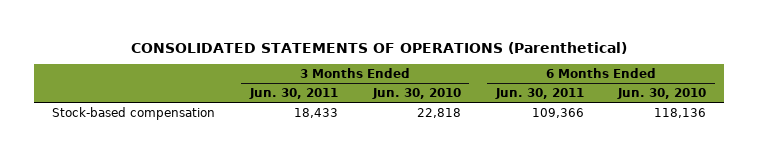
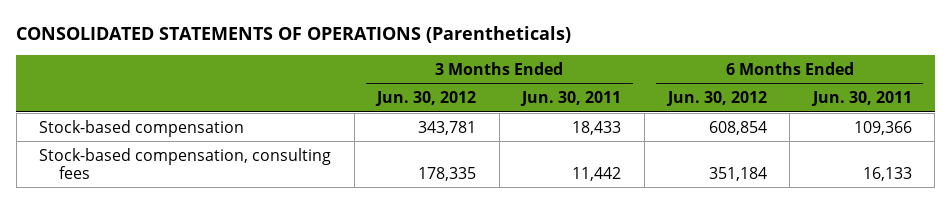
- CONSOLIDATED STATEMENTS OF OPERATIONS (Parenthetical)
+ CONSOLIDATED STATEMENTS OF OPERATIONS (Parentheticals)
- | 3 Months Ended Jun. 30, 2011 | 3 Months Ended Jun. 30, 2010 | 6 Months Ended Jun. 30, 2011 | 6 Months Ended Jun. 30, 2010
+ | 3 Months Ended Jun. 30, 2012 | 3 Months Ended Jun. 30, 2011 | 6 Months Ended Jun. 30, 2012 | 6 Months Ended Jun. 30, 2011
+ Stock-based compensation, consulting fees | 178,335 | 11,442 | 351,184 | 16,133

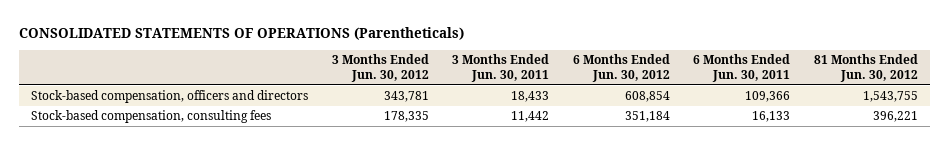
- | 3 Months Ended Jun. 30, 2012 | 3 Months Ended Jun. 30, 2011 | 6 Months Ended Jun. 30, 2012 | 6 Months Ended Jun. 30, 2011
+ | 3 Months Ended Jun. 30, 2012 | 3 Months Ended Jun. 30, 2011 | 6 Months Ended Jun. 30, 2012 | 6 Months Ended Jun. 30, 2011 | 81 Months Ended Jun. 30, 2012
- Stock-based compensation | 343,781 | 18,433 | 608,854 | 109,366
+ Stock-based compensation, officers and directors | 343,781 | 18,433 | 608,854 | 109,366 | 1,543,755

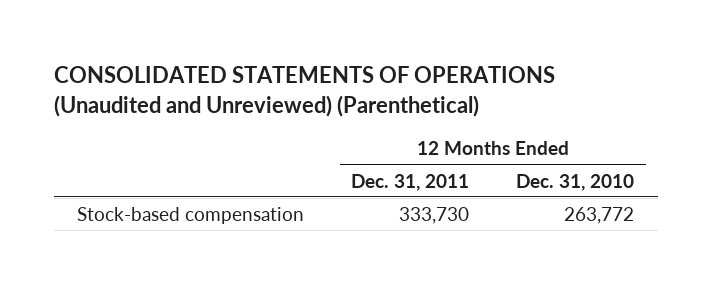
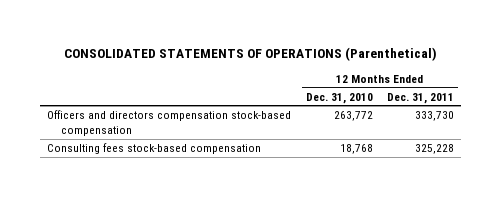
- CONSOLIDATED STATEMENTS OF OPERATIONS (Unaudited and Unreviewed) (Parenthetical)
+ CONSOLIDATED STATEMENTS OF OPERATIONS (Parenthetical)
- | 12 Months Ended Dec. 31, 2011 | 12 Months Ended Dec. 31, 2010
+ | 12 Months Ended Dec. 31, 2010 | 12 Months Ended Dec. 31, 2011
- Stock-based compensation | 333,730 | 263,772
+ Officers and directors compensation stock-based compensation | 263,772 | 333,730
+ Consulting fees stock-based compensation | 18,768 | 325,228

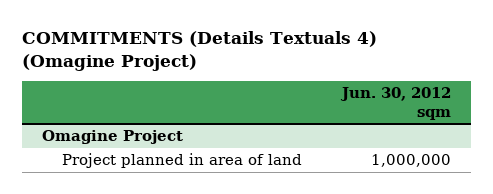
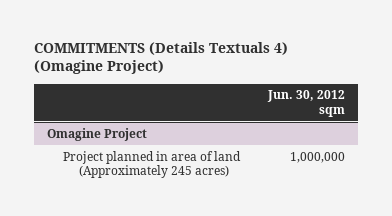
@ Omagine Project
- Project planned in area of land | 1,000,000
+ Project planned in area of land (Approximately 245 acres) | 1,000,000

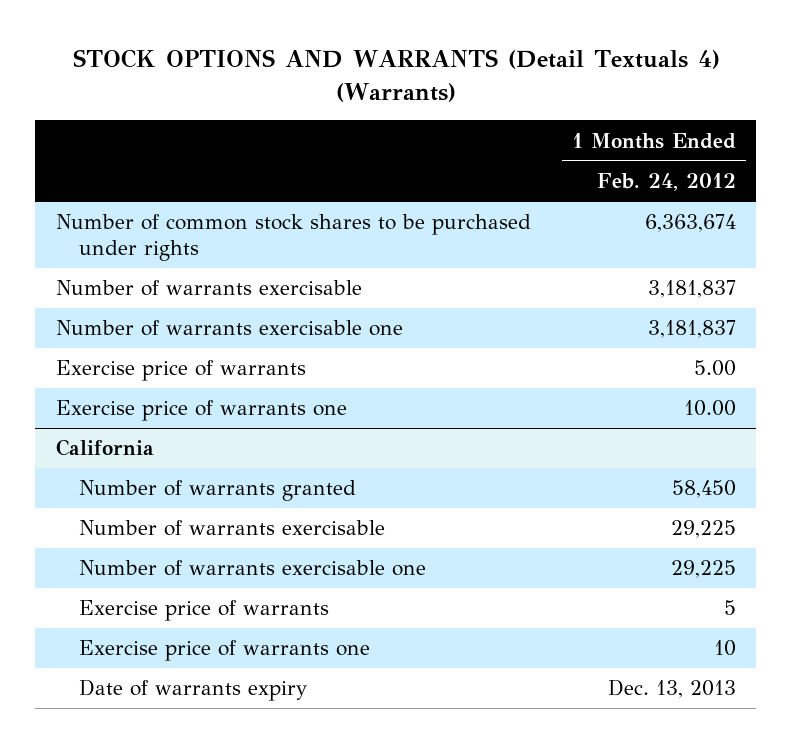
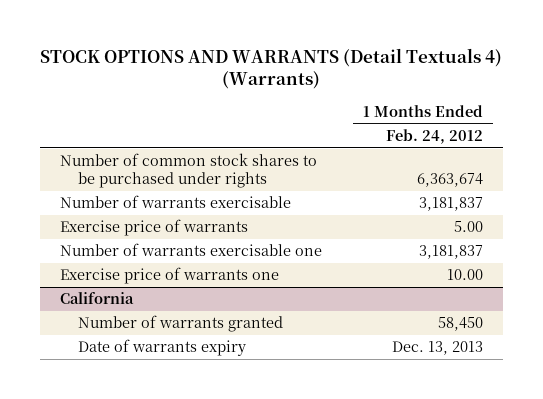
moved down: Number of warrants exercisable one | 3,181,837
@ California
- Number of warrants exercisable | 29,225
- Number of warrants exercisable one | 29,225
- Exercise price of warrants | 5
- Exercise price of warrants one | 10

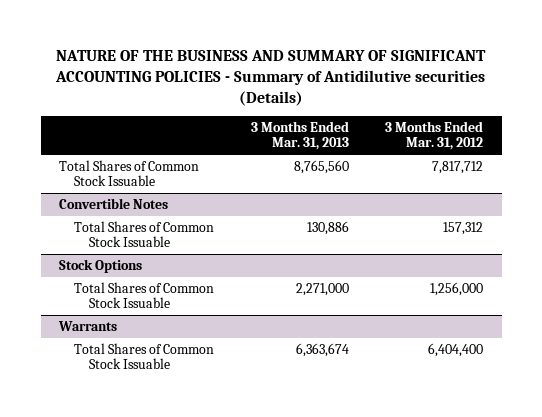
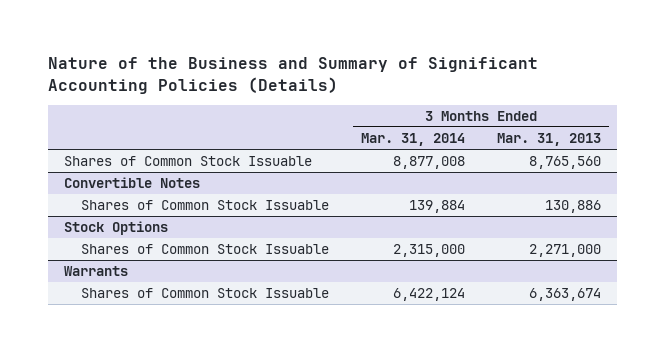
- NATURE OF THE BUSINESS AND SUMMARY OF SIGNIFICANT ACCOUNTING POLICIES - Summary of Antidilutive securities (Details)
+ Nature of the Business and Summary of Significant Accounting Policies (Details)
- | 3 Months Ended Mar. 31, 2013 | 3 Months Ended Mar. 31, 2012
+ | 3 Months Ended Mar. 31, 2014 | 3 Months Ended Mar. 31, 2013
- Total Shares of Common Stock Issuable | 8,765,560 | 7,817,712
+ Shares of Common Stock Issuable | 8,877,008 | 8,765,560
@ Convertible Notes
- Total Shares of Common Stock Issuable | 130,886 | 157,312
+ Shares of Common Stock Issuable | 139,884 | 130,886
@ Stock Options
- Total Shares of Common Stock Issuable | 2,271,000 | 1,256,000
+ Shares of Common Stock Issuable | 2,315,000 | 2,271,000
@ Warrants
- Total Shares of Common Stock Issuable | 6,363,674 | 6,404,400
+ Shares of Common Stock Issuable | 6,422,124 | 6,363,674

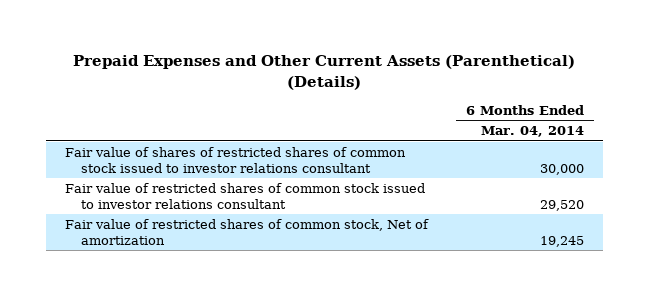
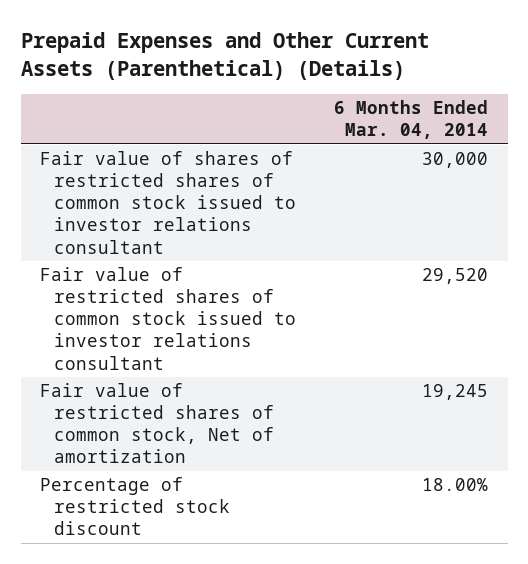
+ Percentage of restricted stock discount | 18.00%

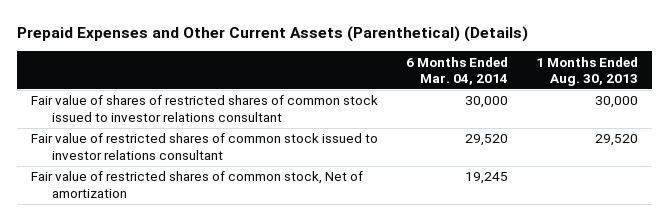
- | 6 Months Ended Mar. 04, 2014
+ | 6 Months Ended Mar. 04, 2014 | 1 Months Ended Aug. 30, 2013
- Percentage of restricted stock discount | 18.00%

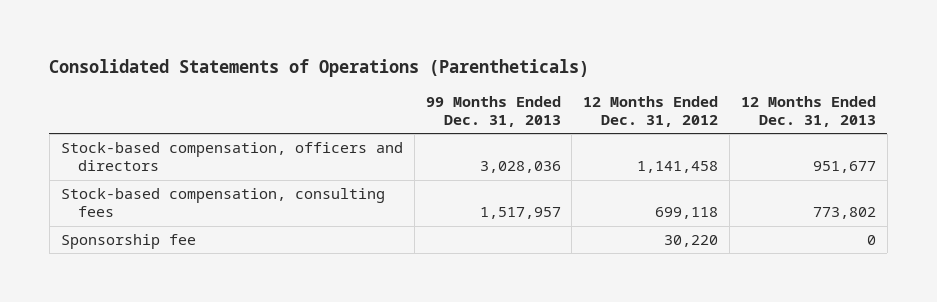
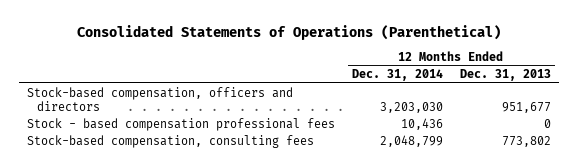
- Consolidated Statements of Operations (Parentheticals)
+ Consolidated Statements of Operations (Parenthetical)
- | 99 Months Ended Dec. 31, 2013 | 12 Months Ended Dec. 31, 2012 | 12 Months Ended Dec. 31, 2013
+ | 12 Months Ended Dec. 31, 2014 | 12 Months Ended Dec. 31, 2013
+ Stock - based compensation professional fees | 10,436 | 0
- Sponsorship fee | | 30,220 | 0

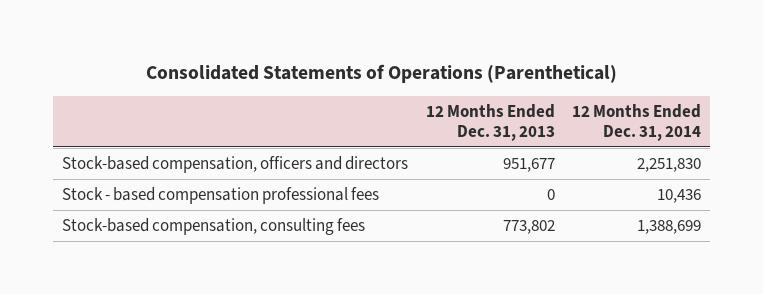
- | 12 Months Ended Dec. 31, 2014 | 12 Months Ended Dec. 31, 2013
+ | 12 Months Ended Dec. 31, 2013 | 12 Months Ended Dec. 31, 2014
- Stock-based compensation, officers and directors | 3,203,030 | 951,677
+ Stock-based compensation, officers and directors | 951,677 | 2,251,830
- Stock-based compensation, consulting fees | 2,048,799 | 773,802
+ Stock-based compensation, consulting fees | 773,802 | 1,388,699

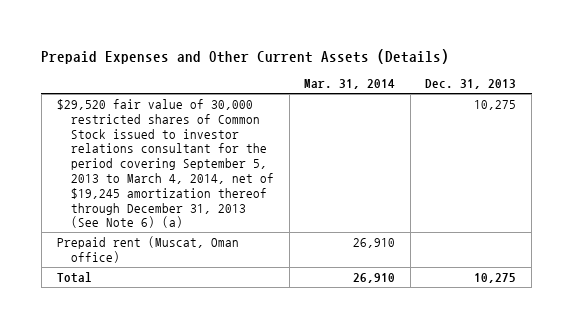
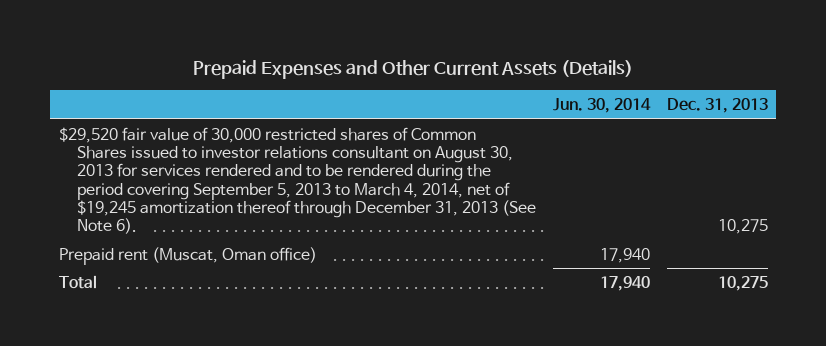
- | Mar. 31, 2014 | Dec. 31, 2013
+ | Jun. 30, 2014 | Dec. 31, 2013
- $29,520 fair value of 30,000 restricted shares of Common Stock issued to investor relations consultant for the period covering September 5, 2013 to March 4, 2014, net of $19,245 amortization thereof through December 31, 2013 (See Note 6) (a) | | 10,275
+ $29,520 fair value of 30,000 restricted shares of Common Shares issued to investor relations consultant on August 30, 2013 for services rendered and to be rendered during the period covering September 5, 2013 to March 4, 2014, net of $19,245 amortization thereof through December 31, 2013 (See Note 6). | | 10,275

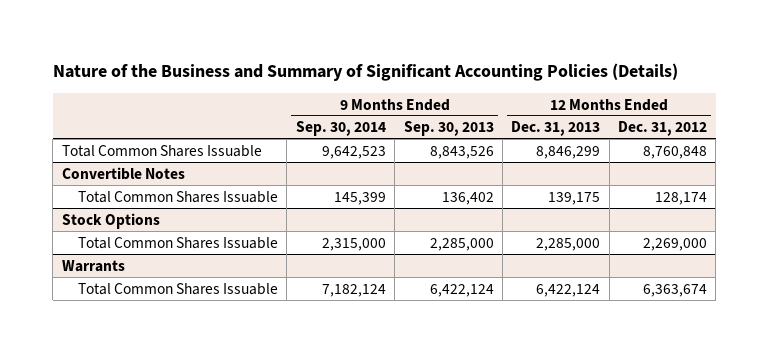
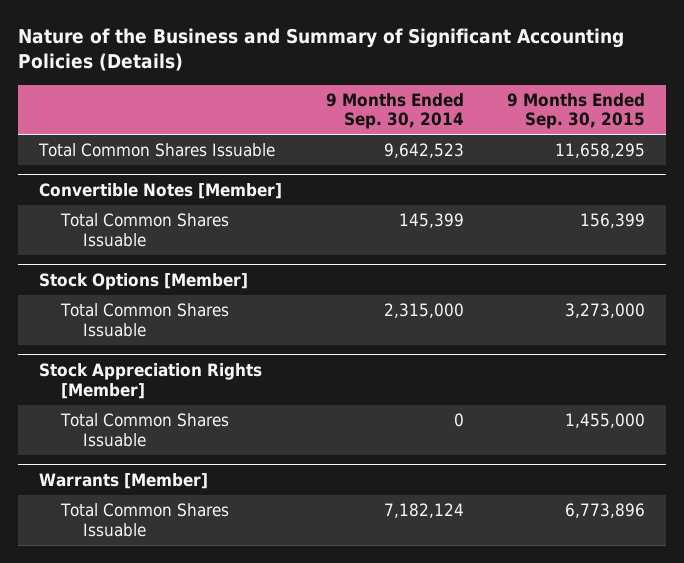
- | 9 Months Ended Sep. 30, 2014 | 9 Months Ended Sep. 30, 2013 | 12 Months Ended Dec. 31, 2013 | 12 Months Ended Dec. 31, 2012
+ | 9 Months Ended Sep. 30, 2014 | 9 Months Ended Sep. 30, 2015
- Convertible Notes
+ Convertible Notes [Member]
- Stock Options
+ Stock Options [Member]
- Warrants
+ Stock Appreciation Rights [Member]
+ Total Common Shares Issuable | 0 | 1,455,000
+ Warrants [Member]

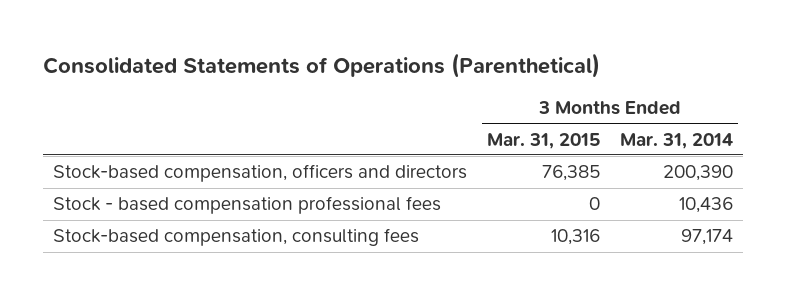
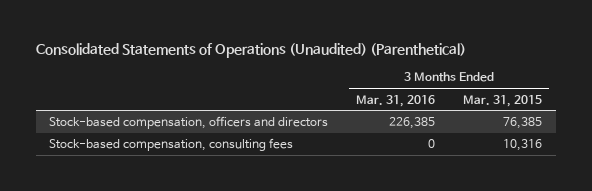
- Consolidated Statements of Operations (Parenthetical)
+ Consolidated Statements of Operations (Unaudited) (Parenthetical)
- | 3 Months Ended Mar. 31, 2015 | 3 Months Ended Mar. 31, 2014
+ | 3 Months Ended Mar. 31, 2016 | 3 Months Ended Mar. 31, 2015
- Stock - based compensation professional fees | 0 | 10,436

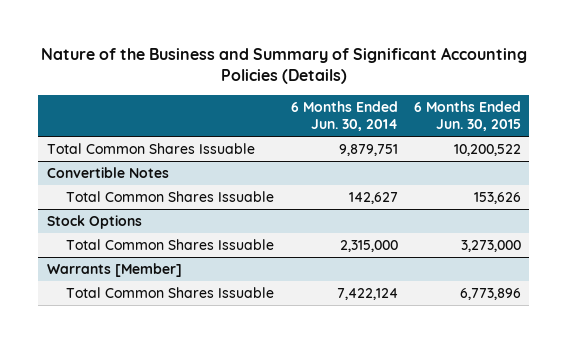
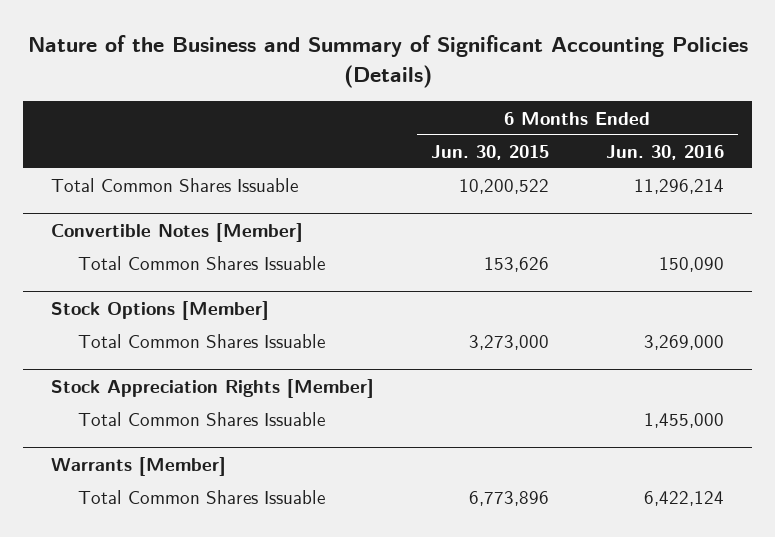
- | 6 Months Ended Jun. 30, 2014 | 6 Months Ended Jun. 30, 2015
+ | 6 Months Ended Jun. 30, 2015 | 6 Months Ended Jun. 30, 2016
- Convertible Notes
+ Convertible Notes [Member]
- Stock Options
+ Stock Options [Member]
+ Stock Appreciation Rights [Member]
+ Total Common Shares Issuable | | 1,455,000

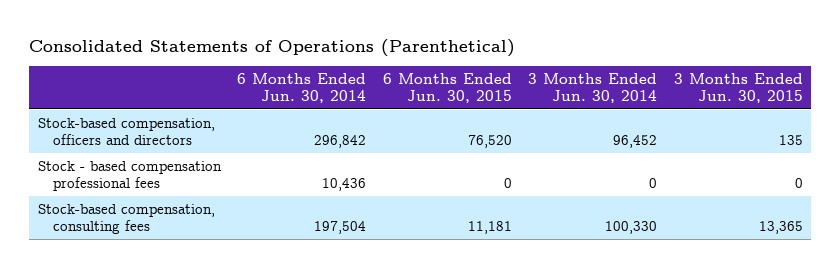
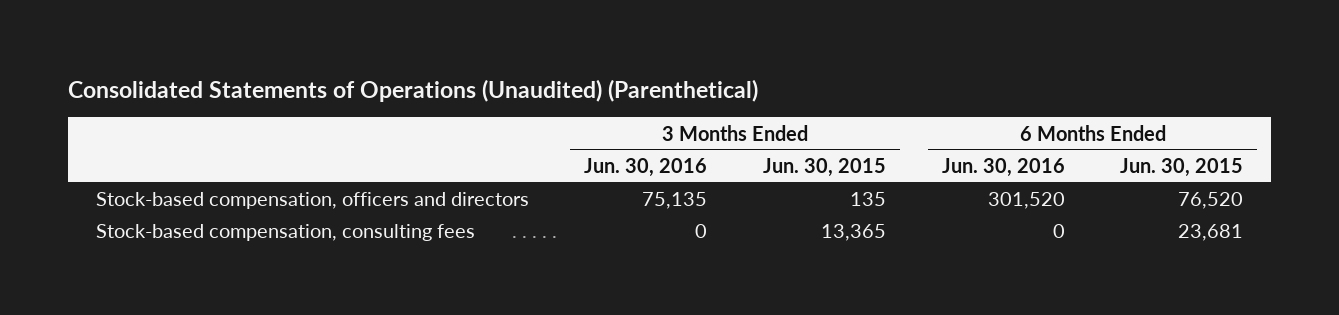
- Consolidated Statements of Operations (Parenthetical)
+ Consolidated Statements of Operations (Unaudited) (Parenthetical)
- | 6 Months Ended Jun. 30, 2014 | 6 Months Ended Jun. 30, 2015 | 3 Months Ended Jun. 30, 2014 | 3 Months Ended Jun. 30, 2015
+ | 3 Months Ended Jun. 30, 2016 | 3 Months Ended Jun. 30, 2015 | 6 Months Ended Jun. 30, 2016 | 6 Months Ended Jun. 30, 2015
- Stock - based compensation professional fees | 10,436 | 0 | 0 | 0
- Stock-based compensation, consulting fees | 197,504 | 11,181 | 100,330 | 13,365
+ Stock-based compensation, consulting fees | 0 | 13,365 | 0 | 23,681

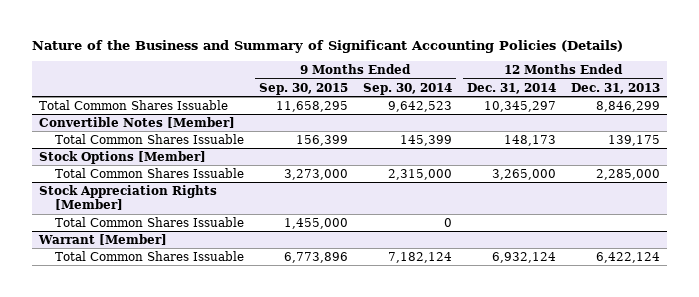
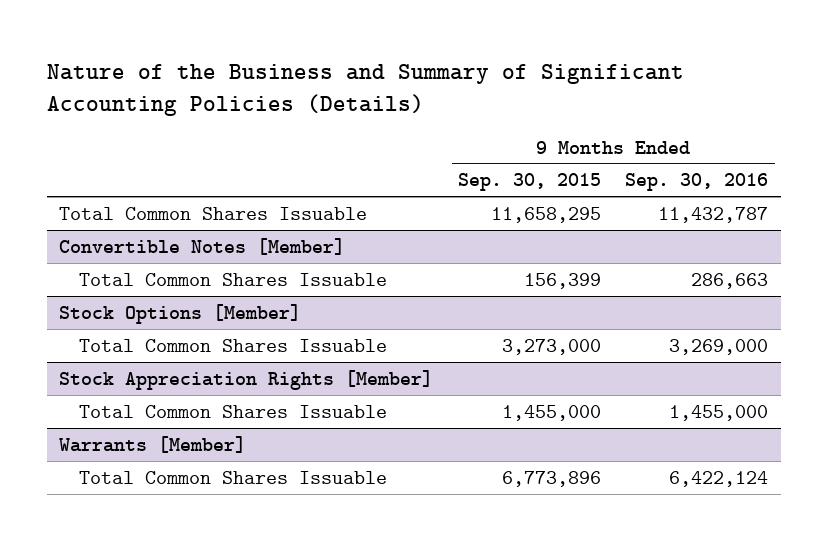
- | 9 Months Ended Sep. 30, 2015 | 9 Months Ended Sep. 30, 2014 | 12 Months Ended Dec. 31, 2014 | 12 Months Ended Dec. 31, 2013
+ | 9 Months Ended Sep. 30, 2015 | 9 Months Ended Sep. 30, 2016
- Warrant [Member]
+ Warrants [Member]

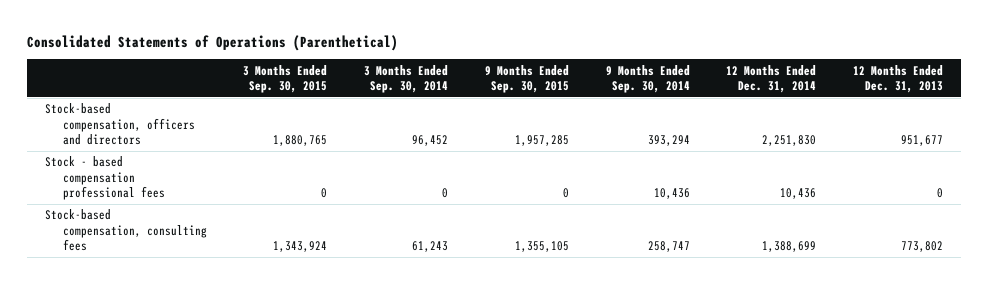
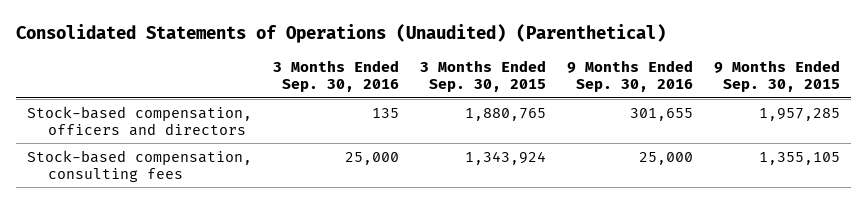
- Consolidated Statements of Operations (Parenthetical)
+ Consolidated Statements of Operations (Unaudited) (Parenthetical)
- | 3 Months Ended Sep. 30, 2015 | 3 Months Ended Sep. 30, 2014 | 9 Months Ended Sep. 30, 2015 | 9 Months Ended Sep. 30, 2014 | 12 Months Ended Dec. 31, 2014 | 12 Months Ended Dec. 31, 2013
+ | 3 Months Ended Sep. 30, 2016 | 3 Months Ended Sep. 30, 2015 | 9 Months Ended Sep. 30, 2016 | 9 Months Ended Sep. 30, 2015
- Stock - based compensation professional fees | 0 | 0 | 0 | 10,436 | 10,436 | 0

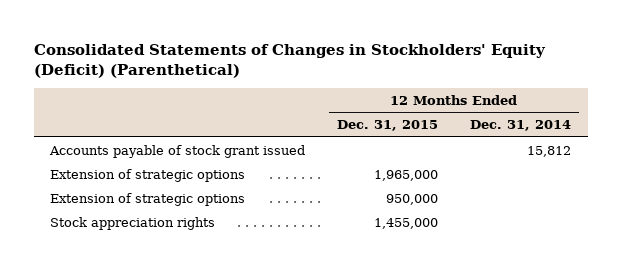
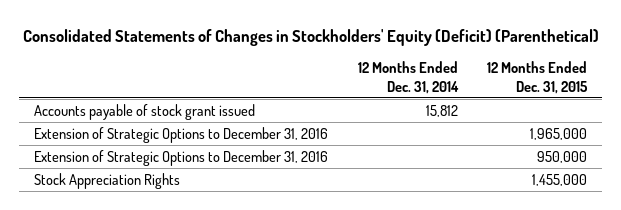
- | 12 Months Ended Dec. 31, 2015 | 12 Months Ended Dec. 31, 2014
+ | 12 Months Ended Dec. 31, 2014 | 12 Months Ended Dec. 31, 2015
- Extension of strategic options | 1,965,000 |
- Extension of strategic options | 950,000 |
- Stock appreciation rights | 1,455,000 |
+ Extension of Strategic Options to December 31, 2016 | | 1,965,000
+ Extension of Strategic Options to December 31, 2016 | | 950,000
+ Stock Appreciation Rights | | 1,455,000

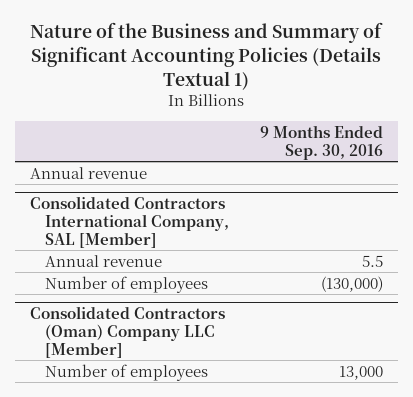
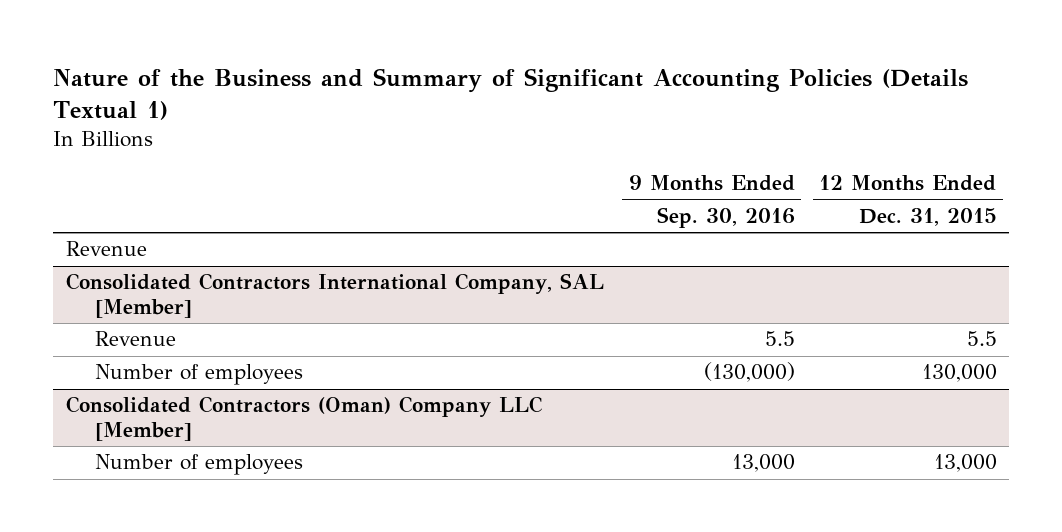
- | 9 Months Ended Sep. 30, 2016
+ | 9 Months Ended Sep. 30, 2016 | 12 Months Ended Dec. 31, 2015
- Annual revenue
+ Revenue
@ Consolidated Contractors International Company, SAL [Member]
- Annual revenue | 5.5
+ Revenue | 5.5 | 5.5

